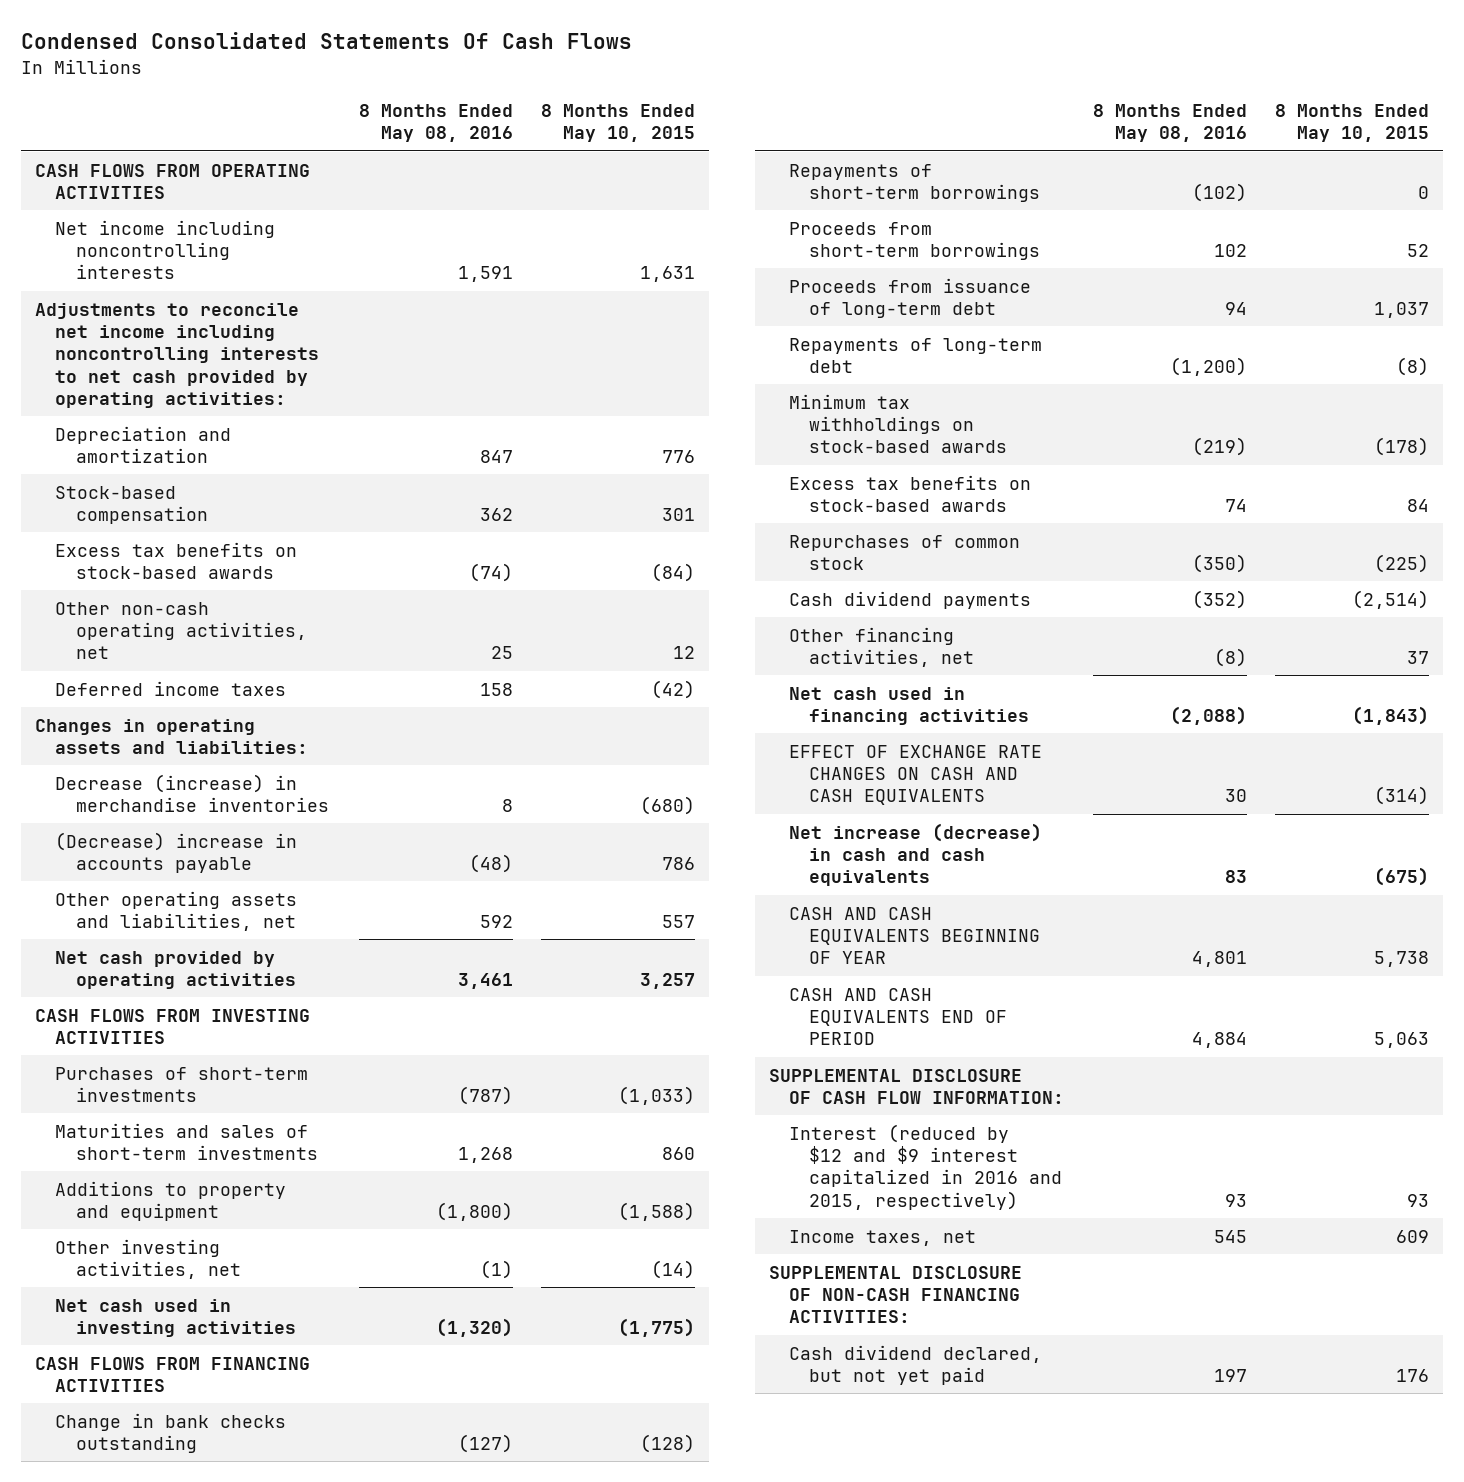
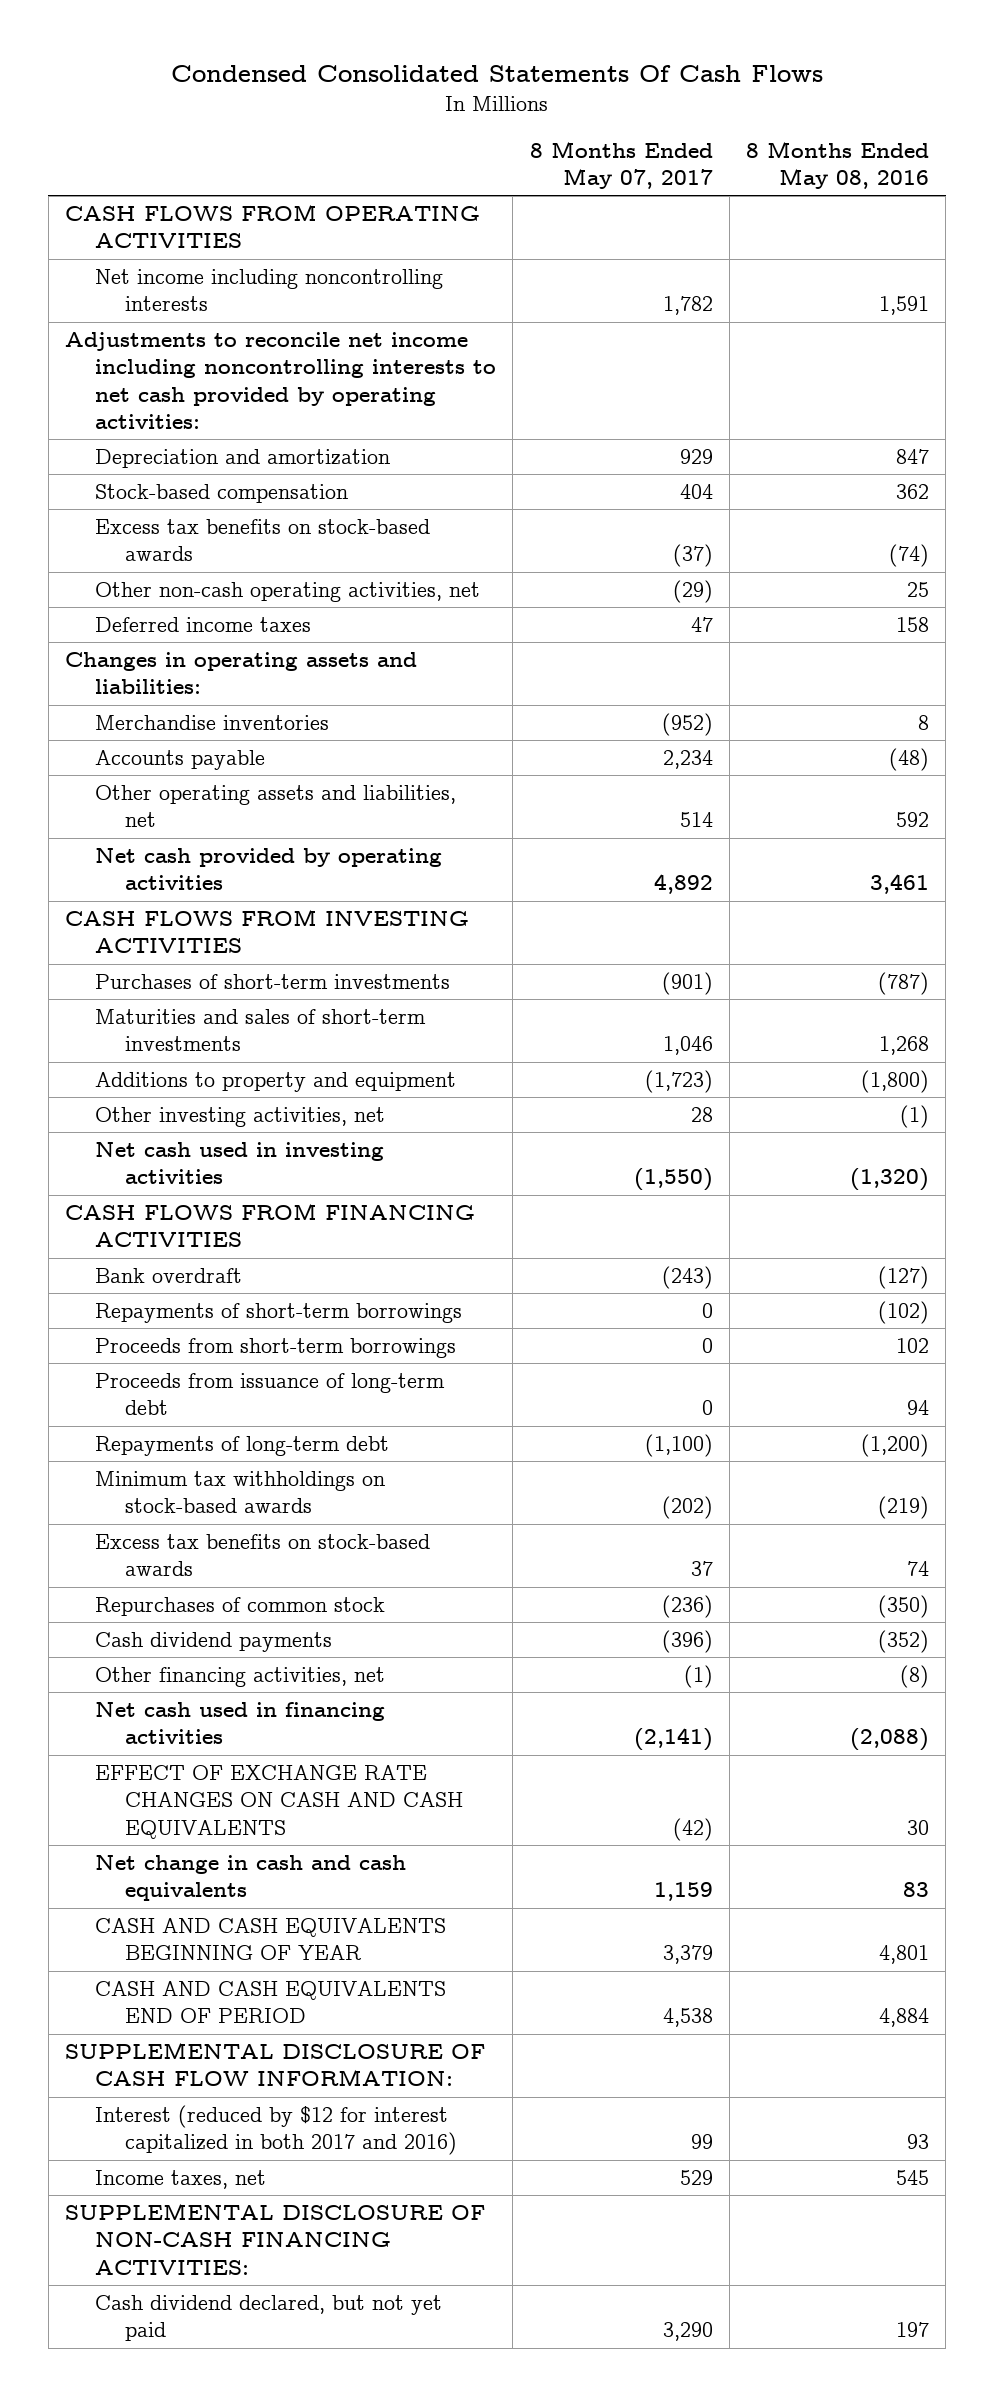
- | 8 Months Ended May 08, 2016 | 8 Months Ended May 10, 2015
+ | 8 Months Ended May 07, 2017 | 8 Months Ended May 08, 2016
- Decrease (increase) in merchandise inventories | 8 | (680)
- (Decrease) increase in accounts payable | (48) | 786
+ Merchandise inventories | (952) | 8
+ Accounts payable | 2,234 | (48)
- Change in bank checks outstanding | (127) | (128)
+ Bank overdraft | (243) | (127)
- Net increase (decrease) in cash and cash equivalents | 83 | (675)
+ Net change in cash and cash equivalents | 1,159 | 83
- Interest (reduced by $12 and $9 interest capitalized in 2016 and 2015, respectively) | 93 | 93
+ Interest (reduced by $12 for interest capitalized in both 2017 and 2016) | 99 | 93

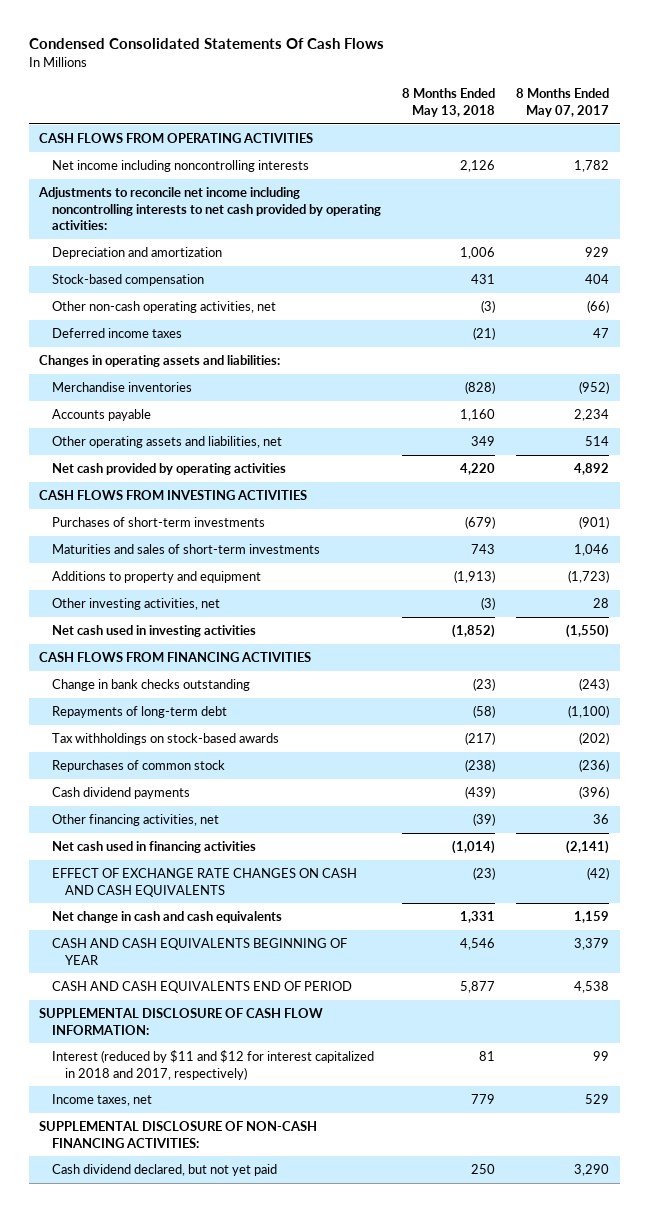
- | 8 Months Ended May 07, 2017 | 8 Months Ended May 08, 2016
+ | 8 Months Ended May 13, 2018 | 8 Months Ended May 07, 2017
- Excess tax benefits on stock-based awards | (37) | (74)
- Other non-cash operating activities, net | (29) | 25
+ Other non-cash operating activities, net | (3) | (66)
- Bank overdraft | (243) | (127)
- Repayments of short-term borrowings | 0 | (102)
- Proceeds from short-term borrowings | 0 | 102
- Proceeds from issuance of long-term debt | 0 | 94
+ Change in bank checks outstanding | (23) | (243)
- Minimum tax withholdings on stock-based awards | (202) | (219)
- Excess tax benefits on stock-based awards | 37 | 74
+ Tax withholdings on stock-based awards | (217) | (202)
- Other financing activities, net | (1) | (8)
+ Other financing activities, net | (39) | 36
- Interest (reduced by $12 for interest capitalized in both 2017 and 2016) | 99 | 93
+ Interest (reduced by $11 and $12 for interest capitalized in 2018 and 2017, respectively) | 81 | 99

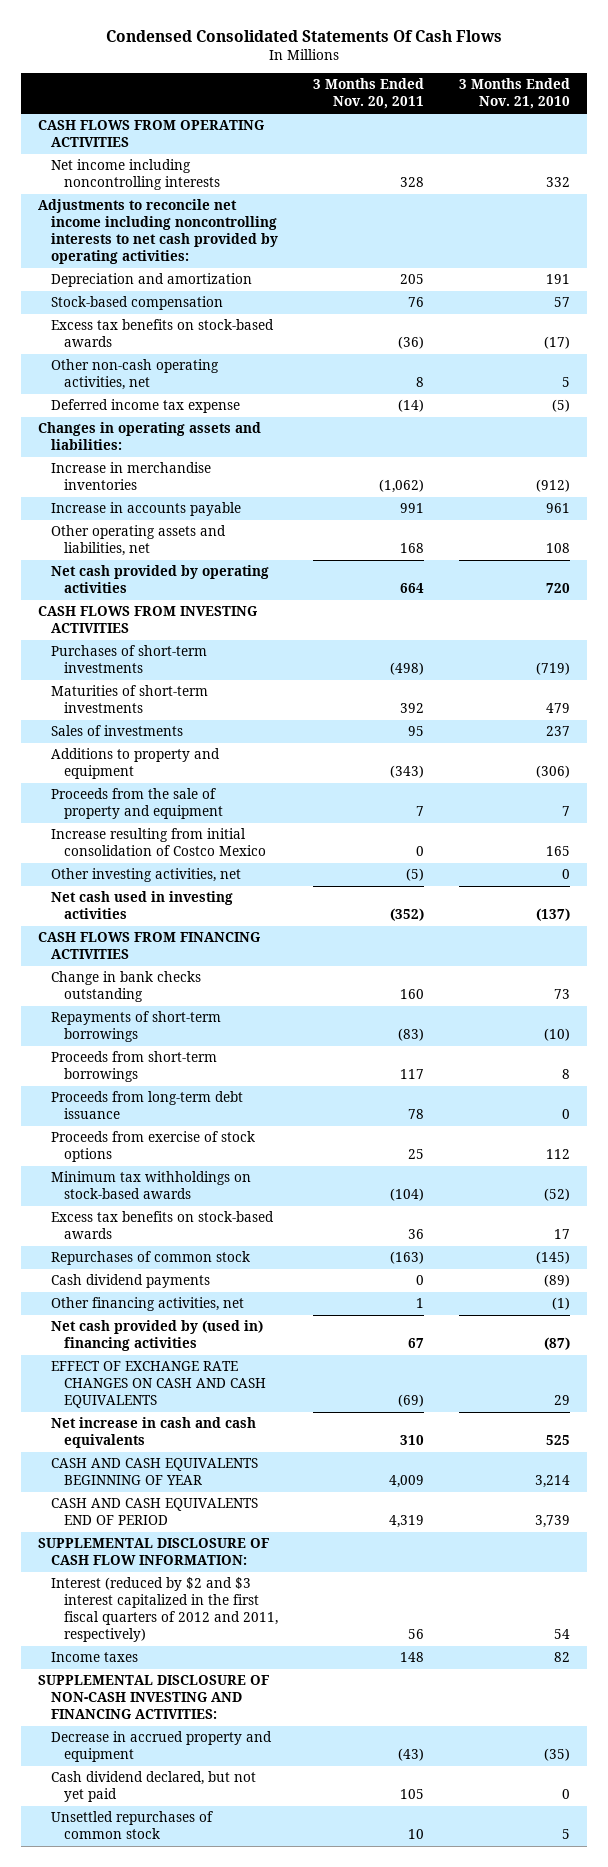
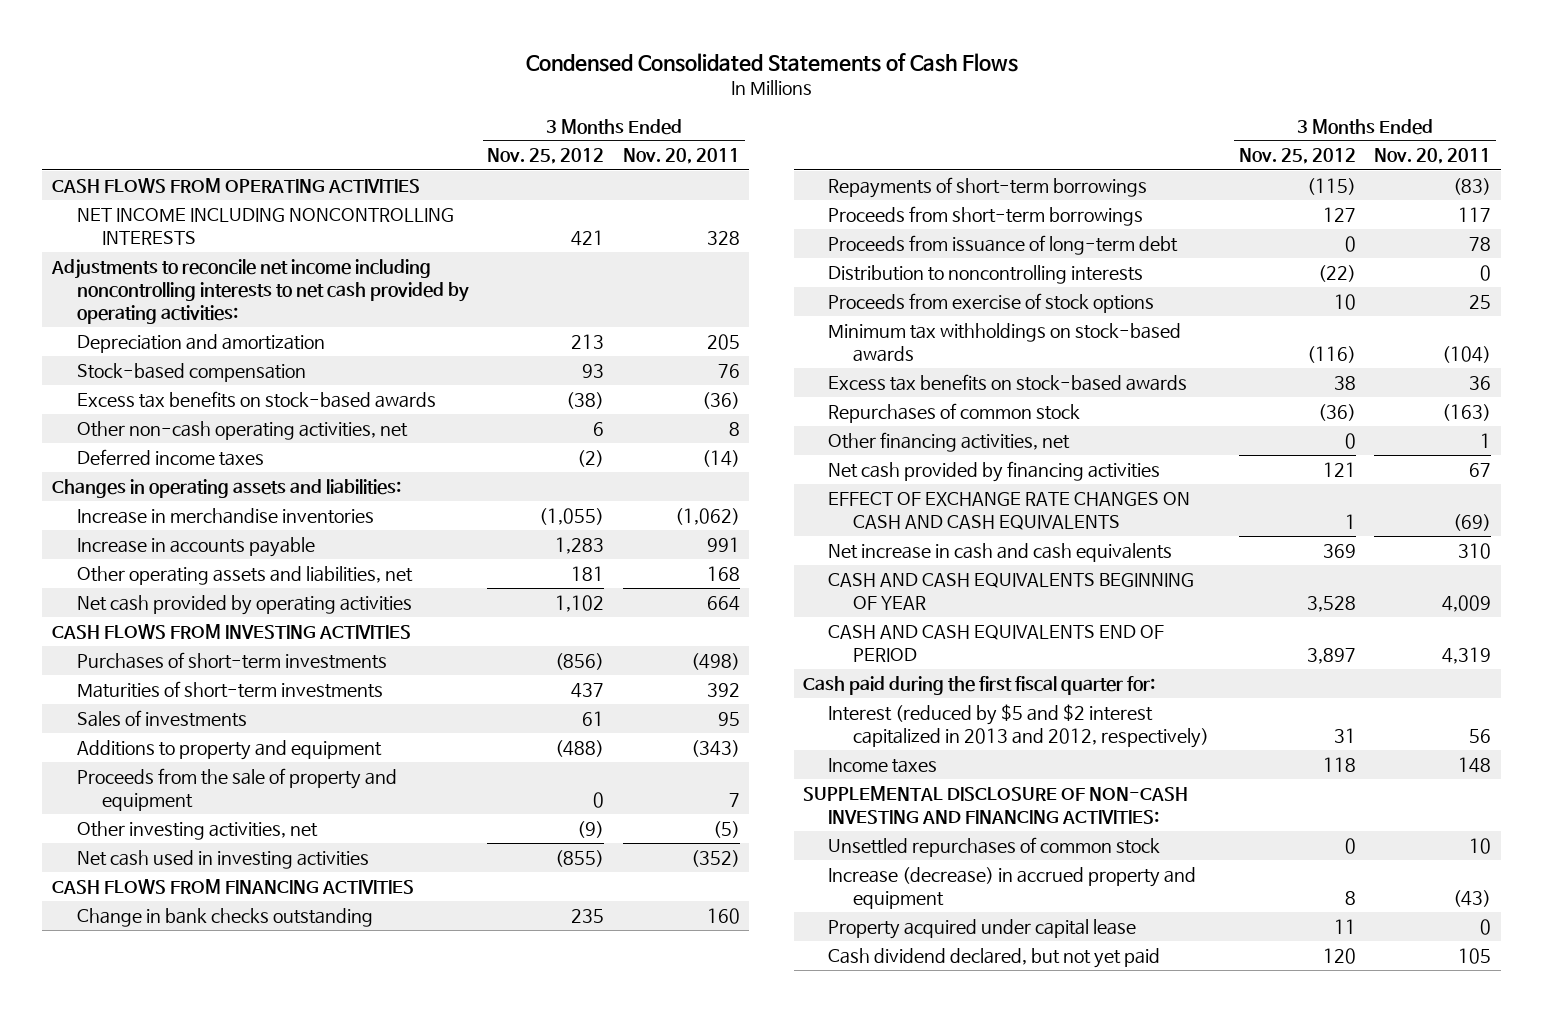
- Condensed Consolidated Statements Of Cash Flows
+ Condensed Consolidated Statements of Cash Flows
- | 3 Months Ended Nov. 20, 2011 | 3 Months Ended Nov. 21, 2010
+ | 3 Months Ended Nov. 25, 2012 | 3 Months Ended Nov. 20, 2011
- Net income including noncontrolling interests | 328 | 332
+ NET INCOME INCLUDING NONCONTROLLING INTERESTS | 421 | 328
- Deferred income tax expense | (14) | (5)
+ Deferred income taxes | (2) | (14)
- Increase resulting from initial consolidation of Costco Mexico | 0 | 165
- Proceeds from long-term debt issuance | 78 | 0
+ Proceeds from issuance of long-term debt | 0 | 78
+ Distribution to noncontrolling interests | (22) | 0
- Cash dividend payments | 0 | (89)
- Net cash provided by (used in) financing activities | 67 | (87)
+ Net cash provided by financing activities | 121 | 67
- SUPPLEMENTAL DISCLOSURE OF CASH FLOW INFORMATION:
- Interest (reduced by $2 and $3 interest capitalized in the first fiscal quarters of 2012 and 2011, respectively) | 56 | 54
+ Cash paid during the first fiscal quarter for:
+ Interest (reduced by $5 and $2 interest capitalized in 2013 and 2012, respectively) | 31 | 56
- Decrease in accrued property and equipment | (43) | (35)
+ Increase (decrease) in accrued property and equipment | 8 | (43)
+ Property acquired under capital lease | 11 | 0
moved down: Cash dividend declared, but not yet paid | 120 | 105

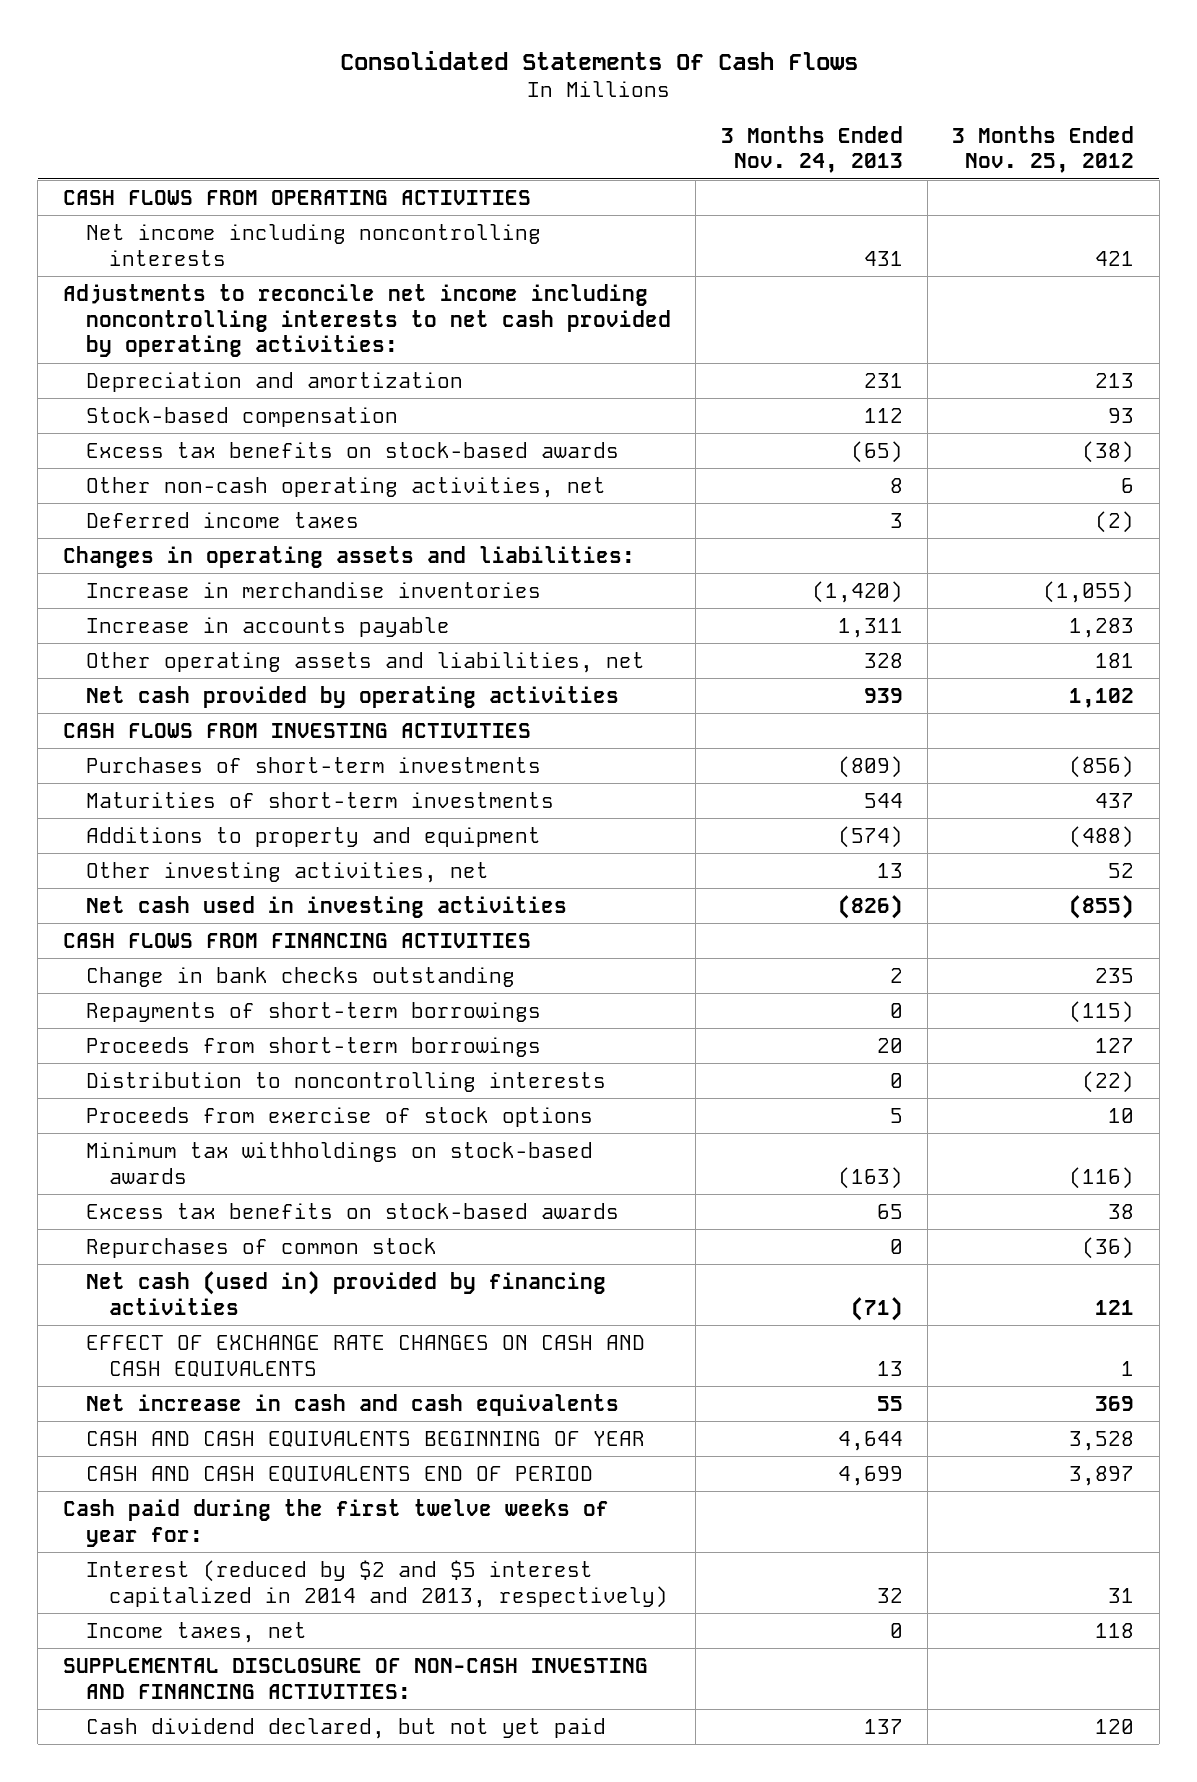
- Condensed Consolidated Statements of Cash Flows
+ Consolidated Statements Of Cash Flows
- | 3 Months Ended Nov. 25, 2012 | 3 Months Ended Nov. 20, 2011
+ | 3 Months Ended Nov. 24, 2013 | 3 Months Ended Nov. 25, 2012
- NET INCOME INCLUDING NONCONTROLLING INTERESTS | 421 | 328
+ Net income including noncontrolling interests | 431 | 421
- Sales of investments | 61 | 95
- Proceeds from the sale of property and equipment | 0 | 7
- Other investing activities, net | (9) | (5)
+ Other investing activities, net | 13 | 52
- Proceeds from issuance of long-term debt | 0 | 78
- Other financing activities, net | 0 | 1
- Net cash provided by financing activities | 121 | 67
+ Net cash (used in) provided by financing activities | (71) | 121
- Cash paid during the first fiscal quarter for:
- Interest (reduced by $5 and $2 interest capitalized in 2013 and 2012, respectively) | 31 | 56
- Income taxes | 118 | 148
+ Cash paid during the first twelve weeks of year for:
+ Interest (reduced by $2 and $5 interest capitalized in 2014 and 2013, respectively) | 32 | 31
+ Income taxes, net | 0 | 118
- Unsettled repurchases of common stock | 0 | 10
- Increase (decrease) in accrued property and equipment | 8 | (43)
- Property acquired under capital lease | 11 | 0

